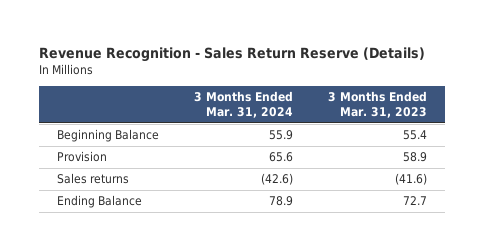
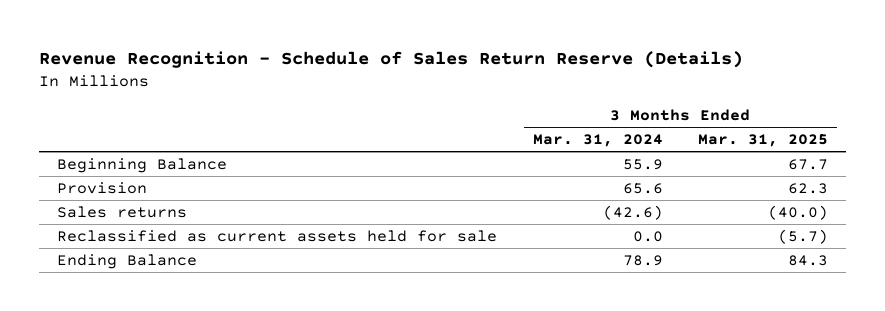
- Revenue Recognition - Sales Return Reserve (Details)
+ Revenue Recognition - Schedule of Sales Return Reserve (Details)
- | 3 Months Ended Mar. 31, 2024 | 3 Months Ended Mar. 31, 2023
+ | 3 Months Ended Mar. 31, 2024 | 3 Months Ended Mar. 31, 2025
+ Reclassified as current assets held for sale | 0.0 | (5.7)

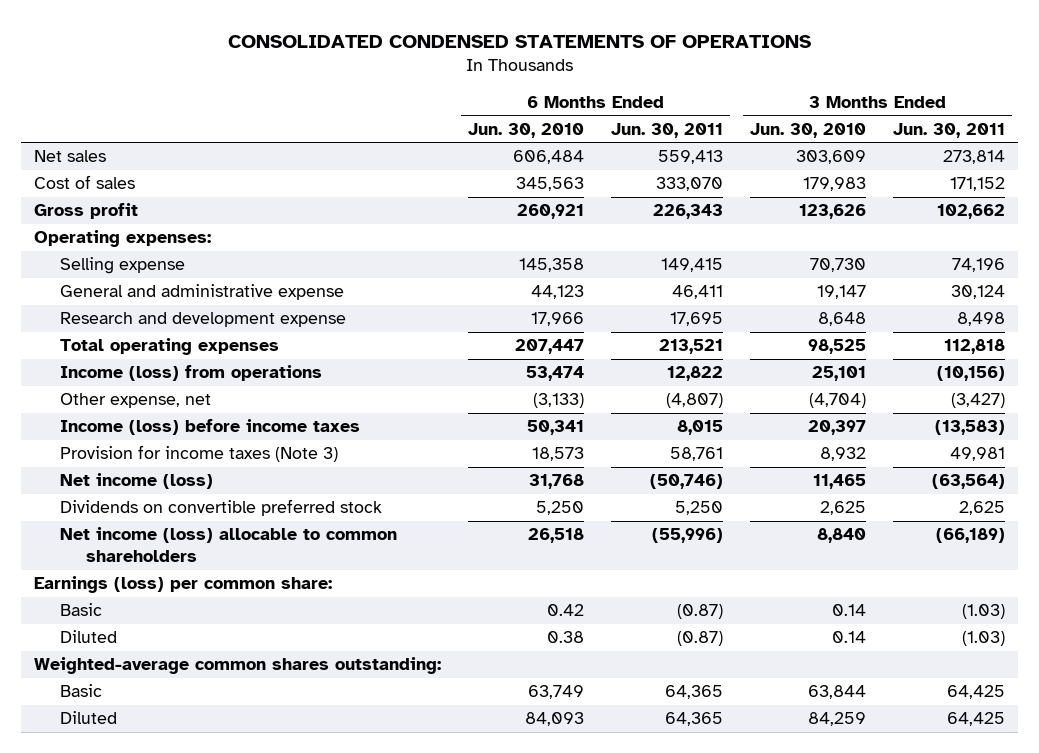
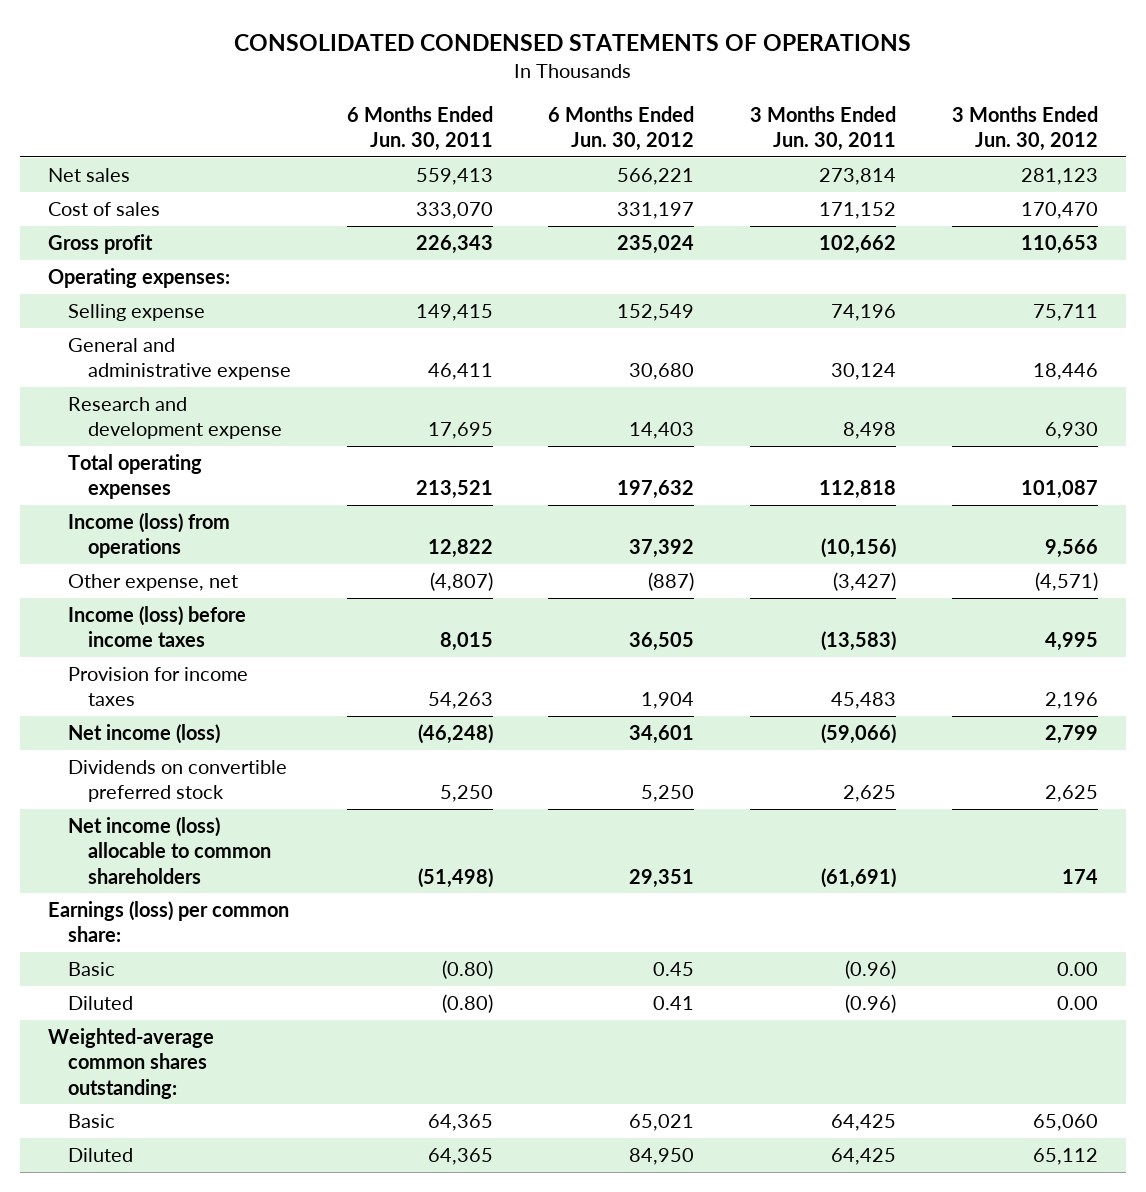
- | 6 Months Ended Jun. 30, 2010 | 6 Months Ended Jun. 30, 2011 | 3 Months Ended Jun. 30, 2010 | 3 Months Ended Jun. 30, 2011
+ | 6 Months Ended Jun. 30, 2011 | 6 Months Ended Jun. 30, 2012 | 3 Months Ended Jun. 30, 2011 | 3 Months Ended Jun. 30, 2012
- Provision for income taxes (Note 3) | 18,573 | 58,761 | 8,932 | 49,981
- Net income (loss) | 31,768 | (50,746) | 11,465 | (63,564)
+ Provision for income taxes | 54,263 | 1,904 | 45,483 | 2,196
+ Net income (loss) | (46,248) | 34,601 | (59,066) | 2,799
- Net income (loss) allocable to common shareholders | 26,518 | (55,996) | 8,840 | (66,189)
+ Net income (loss) allocable to common shareholders | (51,498) | 29,351 | (61,691) | 174
- Basic | 0.42 | (0.87) | 0.14 | (1.03)
- Diluted | 0.38 | (0.87) | 0.14 | (1.03)
+ Basic | (0.80) | 0.45 | (0.96) | 0.00
+ Diluted | (0.80) | 0.41 | (0.96) | 0.00

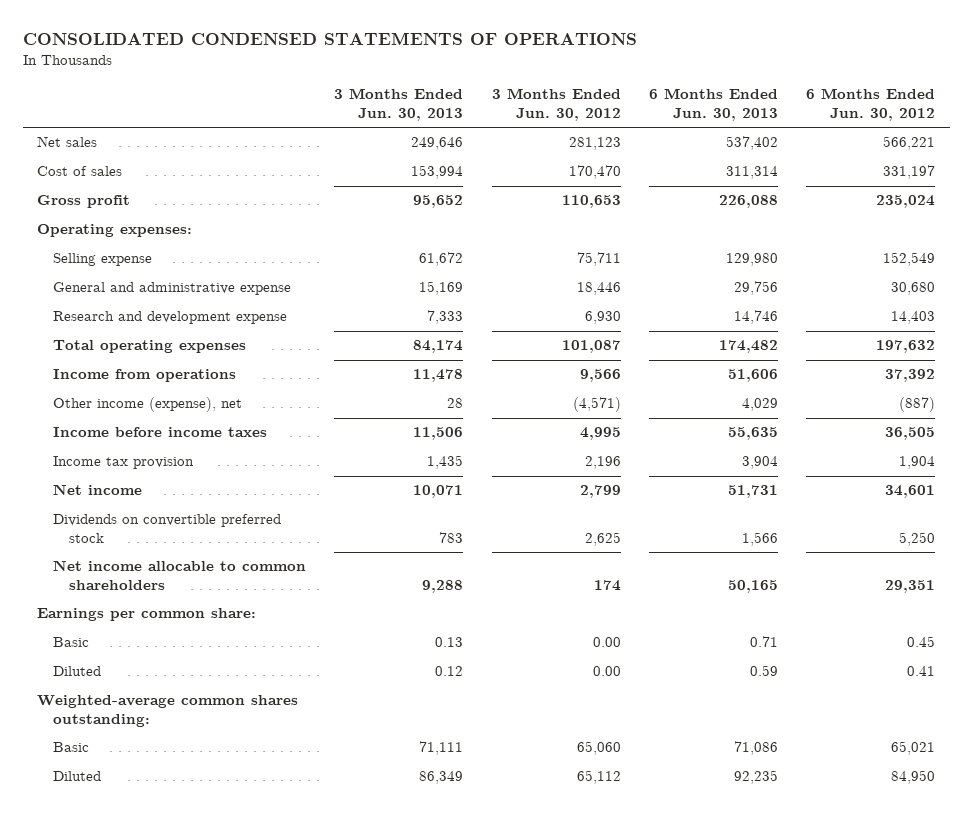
- | 6 Months Ended Jun. 30, 2011 | 6 Months Ended Jun. 30, 2012 | 3 Months Ended Jun. 30, 2011 | 3 Months Ended Jun. 30, 2012
+ | 3 Months Ended Jun. 30, 2013 | 3 Months Ended Jun. 30, 2012 | 6 Months Ended Jun. 30, 2013 | 6 Months Ended Jun. 30, 2012
- Income (loss) from operations | 12,822 | 37,392 | (10,156) | 9,566
- Other expense, net | (4,807) | (887) | (3,427) | (4,571)
- Income (loss) before income taxes | 8,015 | 36,505 | (13,583) | 4,995
- Provision for income taxes | 54,263 | 1,904 | 45,483 | 2,196
- Net income (loss) | (46,248) | 34,601 | (59,066) | 2,799
+ Income from operations | 11,478 | 9,566 | 51,606 | 37,392
+ Other income (expense), net | 28 | (4,571) | 4,029 | (887)
+ Income before income taxes | 11,506 | 4,995 | 55,635 | 36,505
+ Income tax provision | 1,435 | 2,196 | 3,904 | 1,904
+ Net income | 10,071 | 2,799 | 51,731 | 34,601
- Net income (loss) allocable to common shareholders | (51,498) | 29,351 | (61,691) | 174
- Earnings (loss) per common share:
+ Net income allocable to common shareholders | 9,288 | 174 | 50,165 | 29,351
+ Earnings per common share:

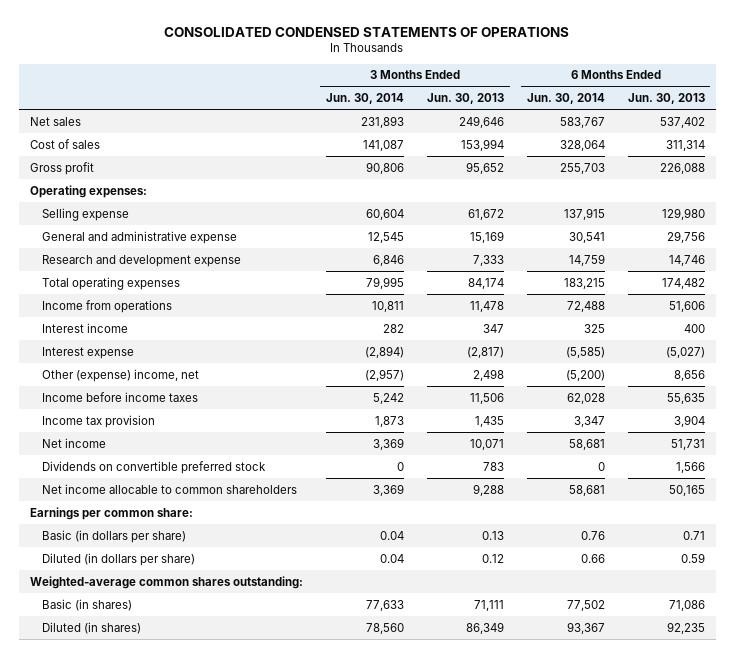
- | 3 Months Ended Jun. 30, 2013 | 3 Months Ended Jun. 30, 2012 | 6 Months Ended Jun. 30, 2013 | 6 Months Ended Jun. 30, 2012
+ | 3 Months Ended Jun. 30, 2014 | 3 Months Ended Jun. 30, 2013 | 6 Months Ended Jun. 30, 2014 | 6 Months Ended Jun. 30, 2013
- Other income (expense), net | 28 | (4,571) | 4,029 | (887)
+ Interest income | 282 | 347 | 325 | 400
+ Interest expense | (2,894) | (2,817) | (5,585) | (5,027)
+ Other (expense) income, net | (2,957) | 2,498 | (5,200) | 8,656
- Basic | 0.13 | 0.00 | 0.71 | 0.45
- Diluted | 0.12 | 0.00 | 0.59 | 0.41
+ Basic (in dollars per share) | 0.04 | 0.13 | 0.76 | 0.71
+ Diluted (in dollars per share) | 0.04 | 0.12 | 0.66 | 0.59
- Basic | 71,111 | 65,060 | 71,086 | 65,021
- Diluted | 86,349 | 65,112 | 92,235 | 84,950
+ Basic (in shares) | 77,633 | 71,111 | 77,502 | 71,086
+ Diluted (in shares) | 78,560 | 86,349 | 93,367 | 92,235

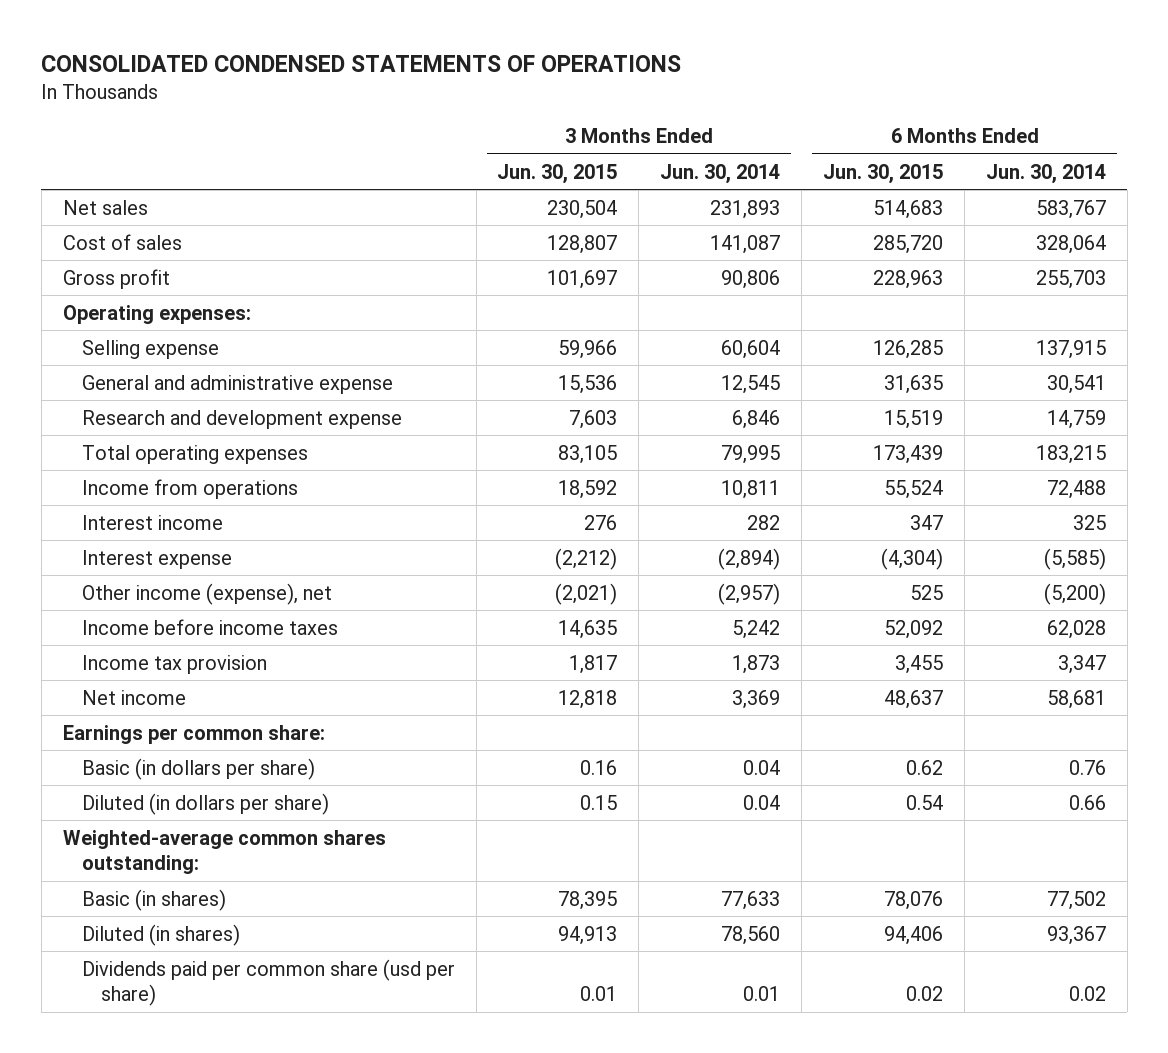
- | 3 Months Ended Jun. 30, 2014 | 3 Months Ended Jun. 30, 2013 | 6 Months Ended Jun. 30, 2014 | 6 Months Ended Jun. 30, 2013
+ | 3 Months Ended Jun. 30, 2015 | 3 Months Ended Jun. 30, 2014 | 6 Months Ended Jun. 30, 2015 | 6 Months Ended Jun. 30, 2014
- Other (expense) income, net | (2,957) | 2,498 | (5,200) | 8,656
+ Other income (expense), net | (2,021) | (2,957) | 525 | (5,200)
- Dividends on convertible preferred stock | 0 | 783 | 0 | 1,566
- Net income allocable to common shareholders | 3,369 | 9,288 | 58,681 | 50,165
+ Dividends paid per common share (usd per share) | 0.01 | 0.01 | 0.02 | 0.02

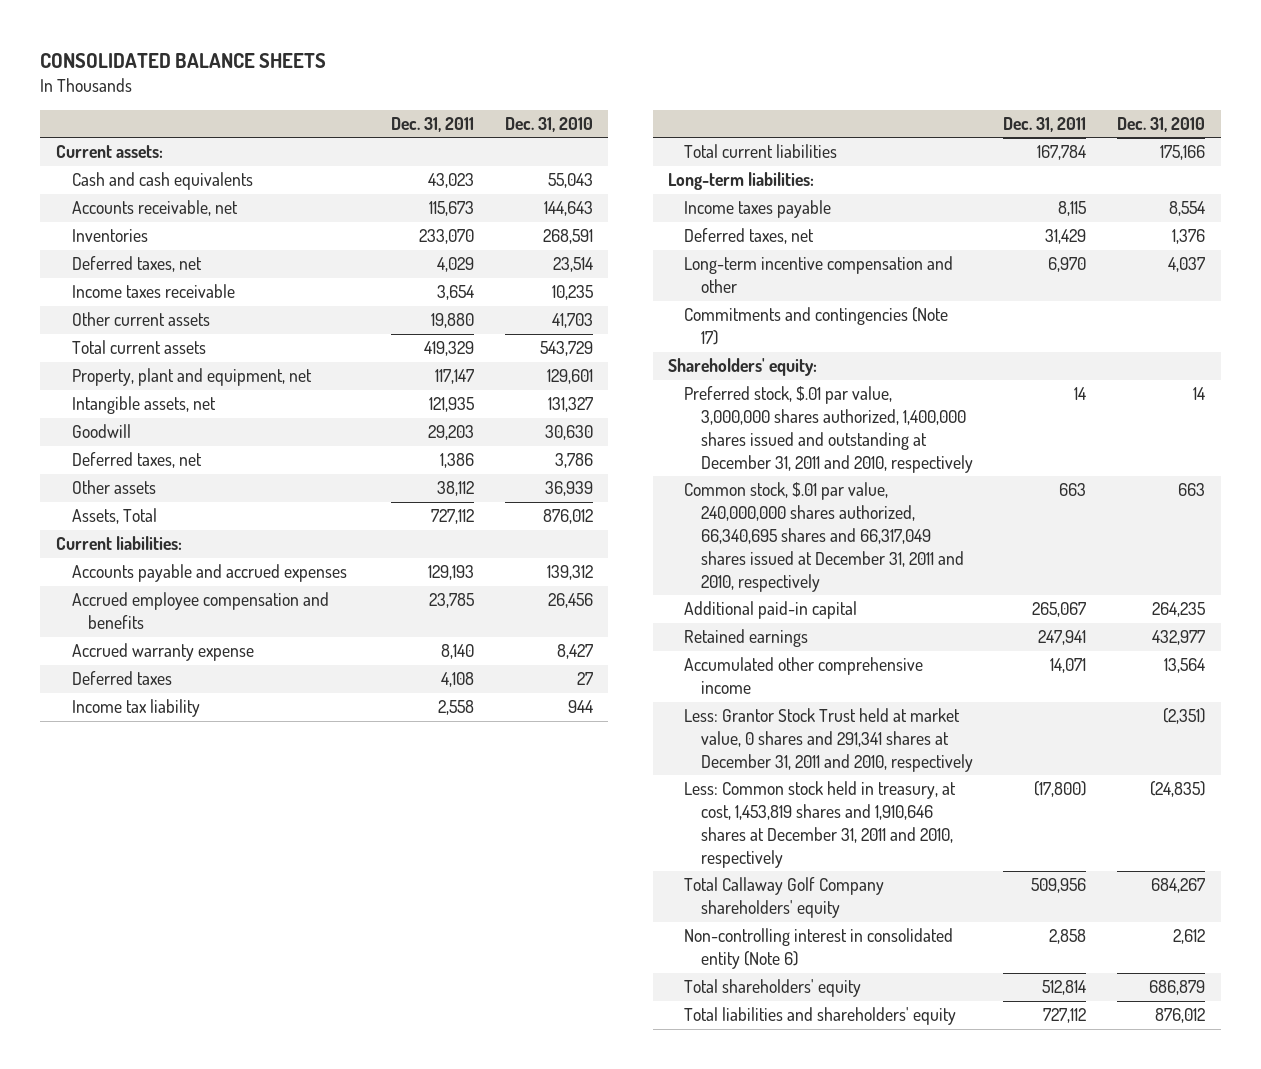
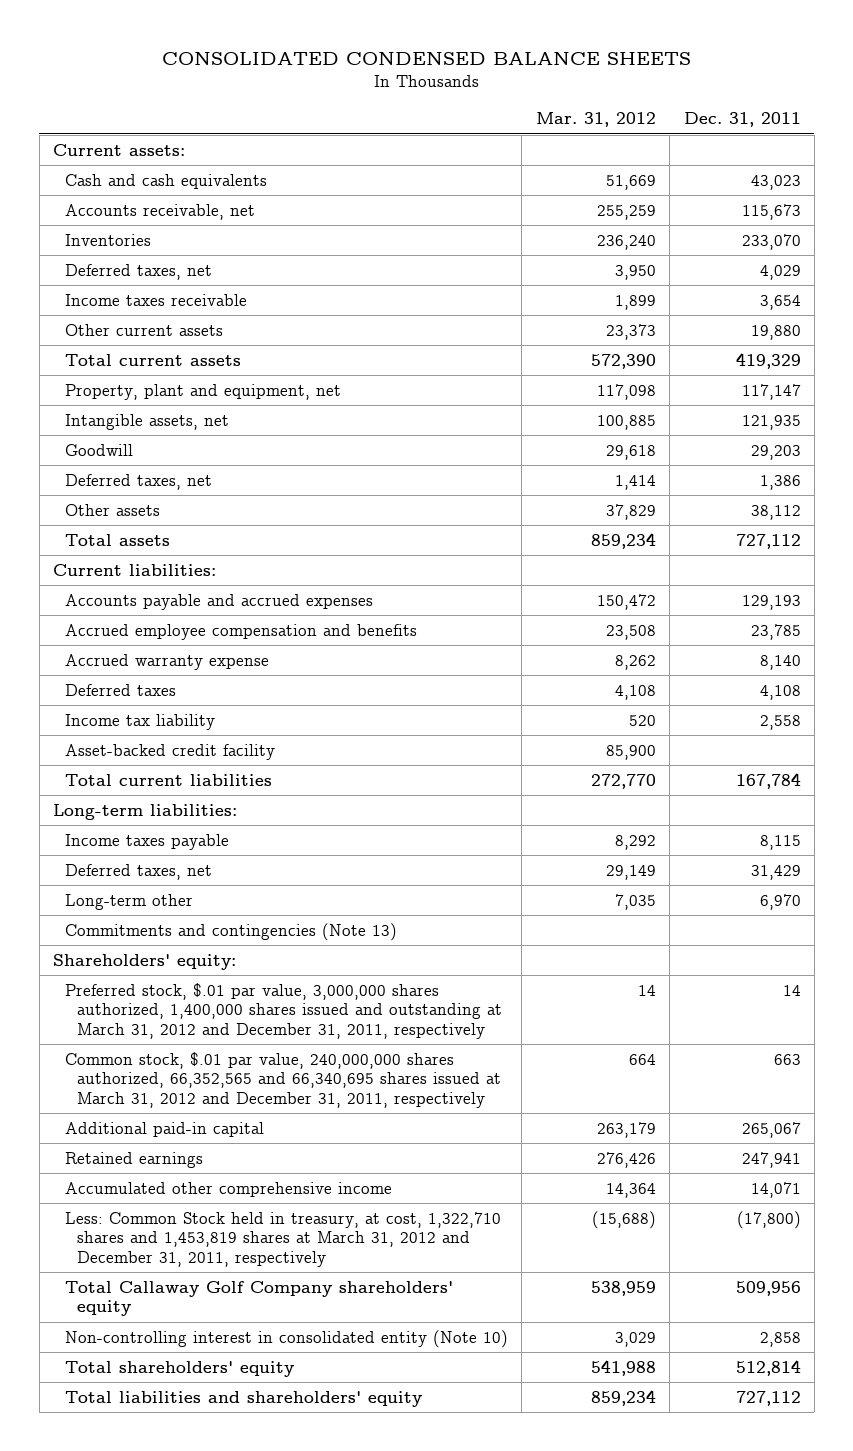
- CONSOLIDATED BALANCE SHEETS
+ CONSOLIDATED CONDENSED BALANCE SHEETS
- | Dec. 31, 2011 | Dec. 31, 2010
+ | Mar. 31, 2012 | Dec. 31, 2011
- Assets, Total | 727,112 | 876,012
+ Total assets | 859,234 | 727,112
+ Asset-backed credit facility | 85,900 |
- Long-term incentive compensation and other | 6,970 | 4,037
- Commitments and contingencies (Note 17)
+ Long-term other | 7,035 | 6,970
+ Commitments and contingencies (Note 13)
- Preferred stock, $.01 par value, 3,000,000 shares authorized, 1,400,000 shares issued and outstanding at December 31, 2011 and 2010, respectively | 14 | 14
- Common stock, $.01 par value, 240,000,000 shares authorized, 66,340,695 shares and 66,317,049 shares issued at December 31, 2011 and 2010, respectively | 663 | 663
+ Preferred stock, $.01 par value, 3,000,000 shares authorized, 1,400,000 shares issued and outstanding at March 31, 2012 and December 31, 2011, respectively | 14 | 14
+ Common stock, $.01 par value, 240,000,000 shares authorized, 66,352,565 and 66,340,695 shares issued at March 31, 2012 and December 31, 2011, respectively | 664 | 663
- Less: Grantor Stock Trust held at market value, 0 shares and 291,341 shares at December 31, 2011 and 2010, respectively | | (2,351)
- Less: Common stock held in treasury, at cost, 1,453,819 shares and 1,910,646 shares at December 31, 2011 and 2010, respectively | (17,800) | (24,835)
+ Less: Common Stock held in treasury, at cost, 1,322,710 shares and 1,453,819 shares at March 31, 2012 and December 31, 2011, respectively | (15,688) | (17,800)
- Non-controlling interest in consolidated entity (Note 6) | 2,858 | 2,612
+ Non-controlling interest in consolidated entity (Note 10) | 3,029 | 2,858

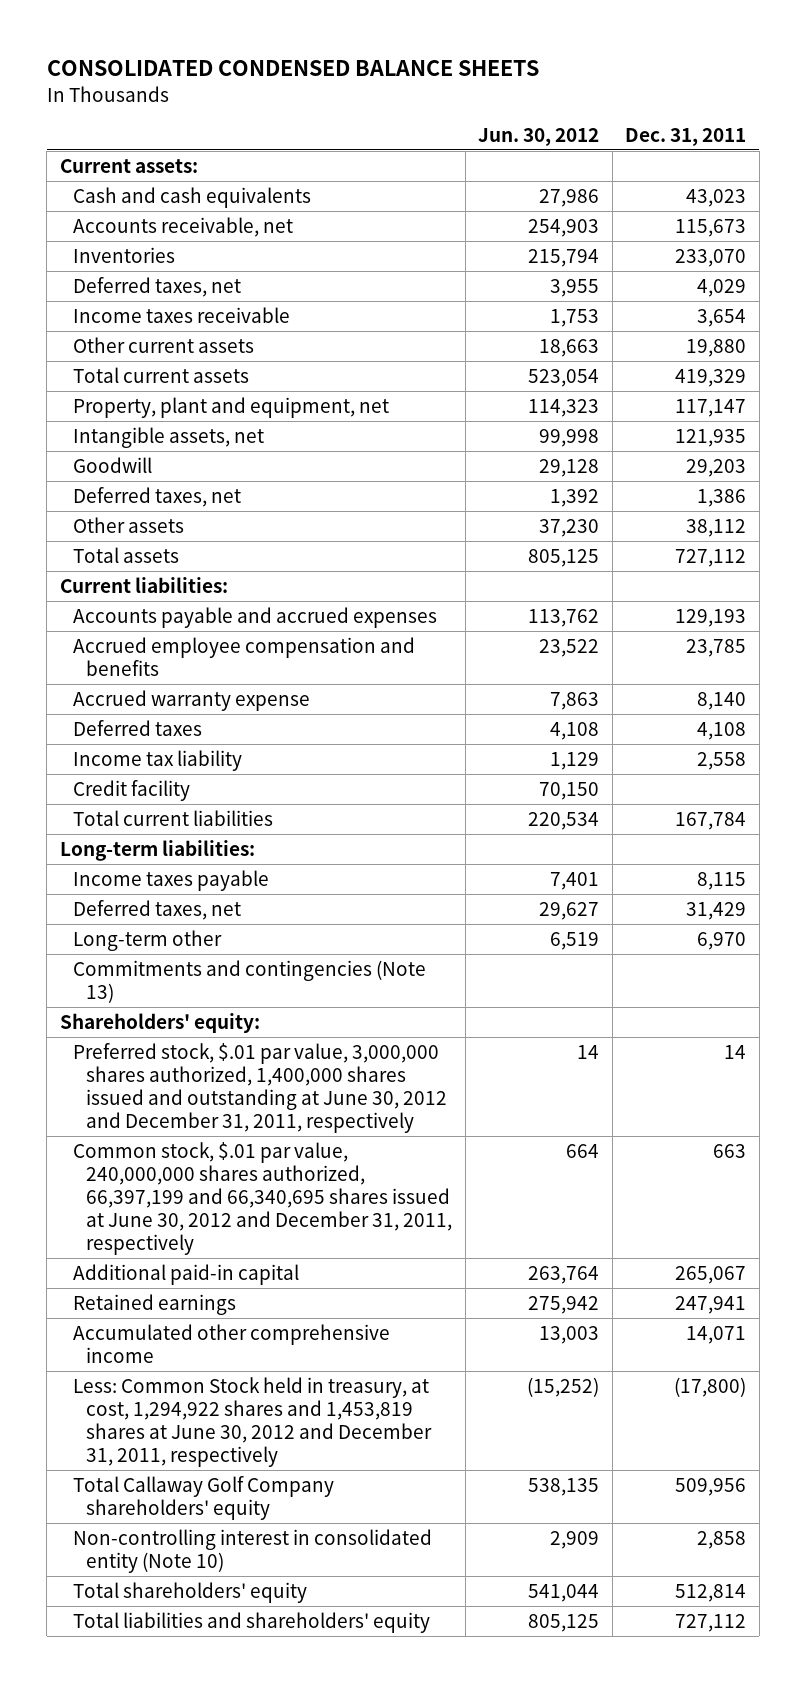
- | Mar. 31, 2012 | Dec. 31, 2011
+ | Jun. 30, 2012 | Dec. 31, 2011
- Asset-backed credit facility | 85,900 |
+ Credit facility | 70,150 |
- Preferred stock, $.01 par value, 3,000,000 shares authorized, 1,400,000 shares issued and outstanding at March 31, 2012 and December 31, 2011, respectively | 14 | 14
- Common stock, $.01 par value, 240,000,000 shares authorized, 66,352,565 and 66,340,695 shares issued at March 31, 2012 and December 31, 2011, respectively | 664 | 663
+ Preferred stock, $.01 par value, 3,000,000 shares authorized, 1,400,000 shares issued and outstanding at June 30, 2012 and December 31, 2011, respectively | 14 | 14
+ Common stock, $.01 par value, 240,000,000 shares authorized, 66,397,199 and 66,340,695 shares issued at June 30, 2012 and December 31, 2011, respectively | 664 | 663
- Less: Common Stock held in treasury, at cost, 1,322,710 shares and 1,453,819 shares at March 31, 2012 and December 31, 2011, respectively | (15,688) | (17,800)
+ Less: Common Stock held in treasury, at cost, 1,294,922 shares and 1,453,819 shares at June 30, 2012 and December 31, 2011, respectively | (15,252) | (17,800)

